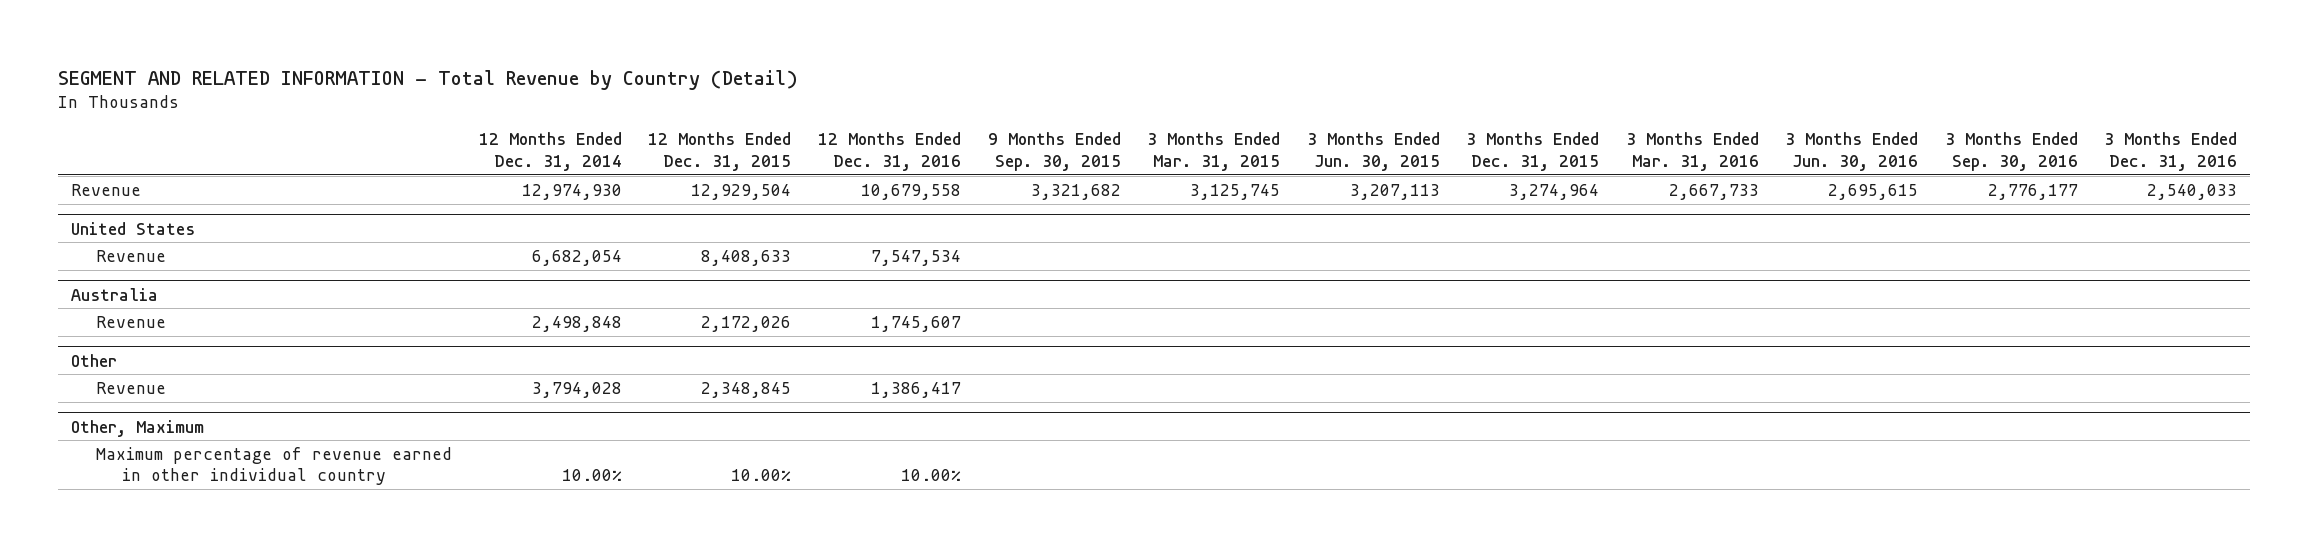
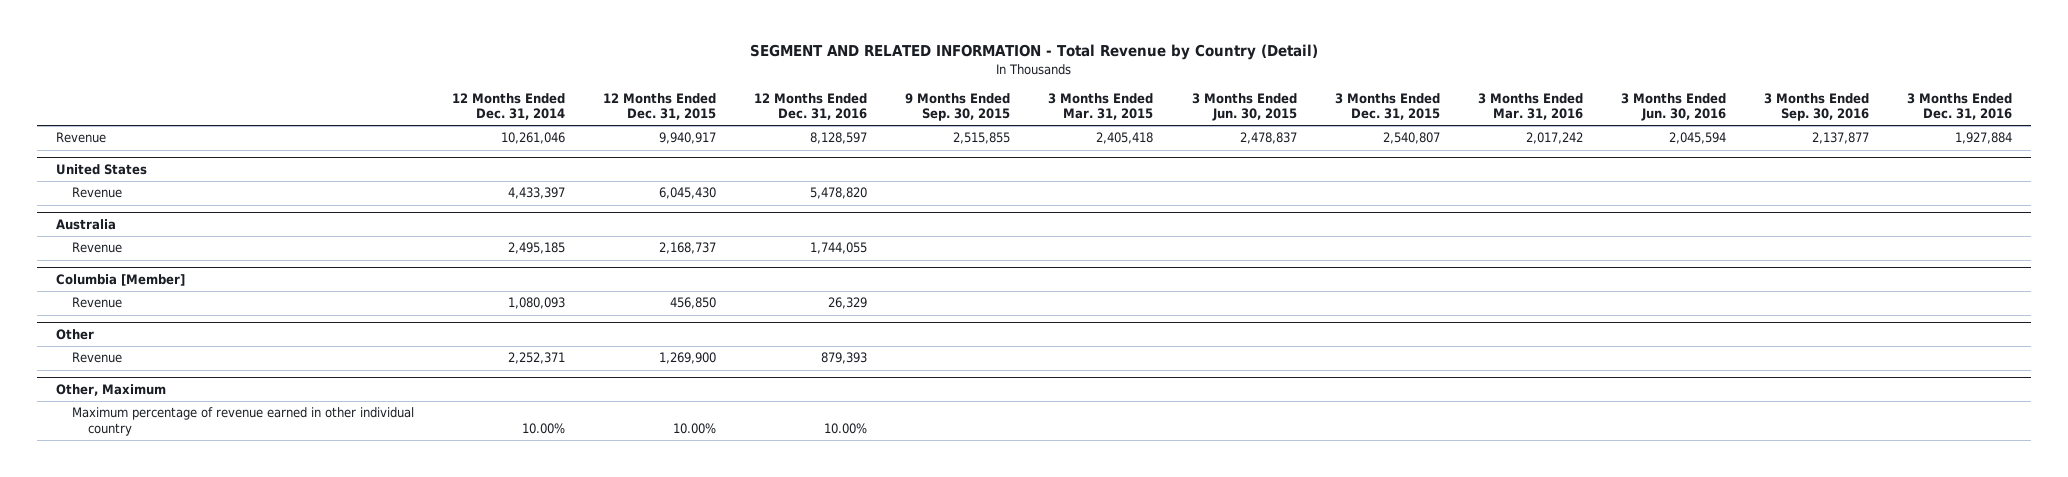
- Revenue | 12,974,930 | 12,929,504 | 10,679,558 | 3,321,682 | 3,125,745 | 3,207,113 | 3,274,964 | 2,667,733 | 2,695,615 | 2,776,177 | 2,540,033
+ Revenue | 10,261,046 | 9,940,917 | 8,128,597 | 2,515,855 | 2,405,418 | 2,478,837 | 2,540,807 | 2,017,242 | 2,045,594 | 2,137,877 | 1,927,884
@ United States
- Revenue | 6,682,054 | 8,408,633 | 7,547,534 | | | | | | | |
+ Revenue | 4,433,397 | 6,045,430 | 5,478,820 | | | | | | | |
@ Australia
- Revenue | 2,498,848 | 2,172,026 | 1,745,607 | | | | | | | |
+ Revenue | 2,495,185 | 2,168,737 | 1,744,055 | | | | | | | |
+ Columbia [Member]
+ Revenue | 1,080,093 | 456,850 | 26,329 | | | | | | | |
@ Other
- Revenue | 3,794,028 | 2,348,845 | 1,386,417 | | | | | | | |
+ Revenue | 2,252,371 | 1,269,900 | 879,393 | | | | | | | |

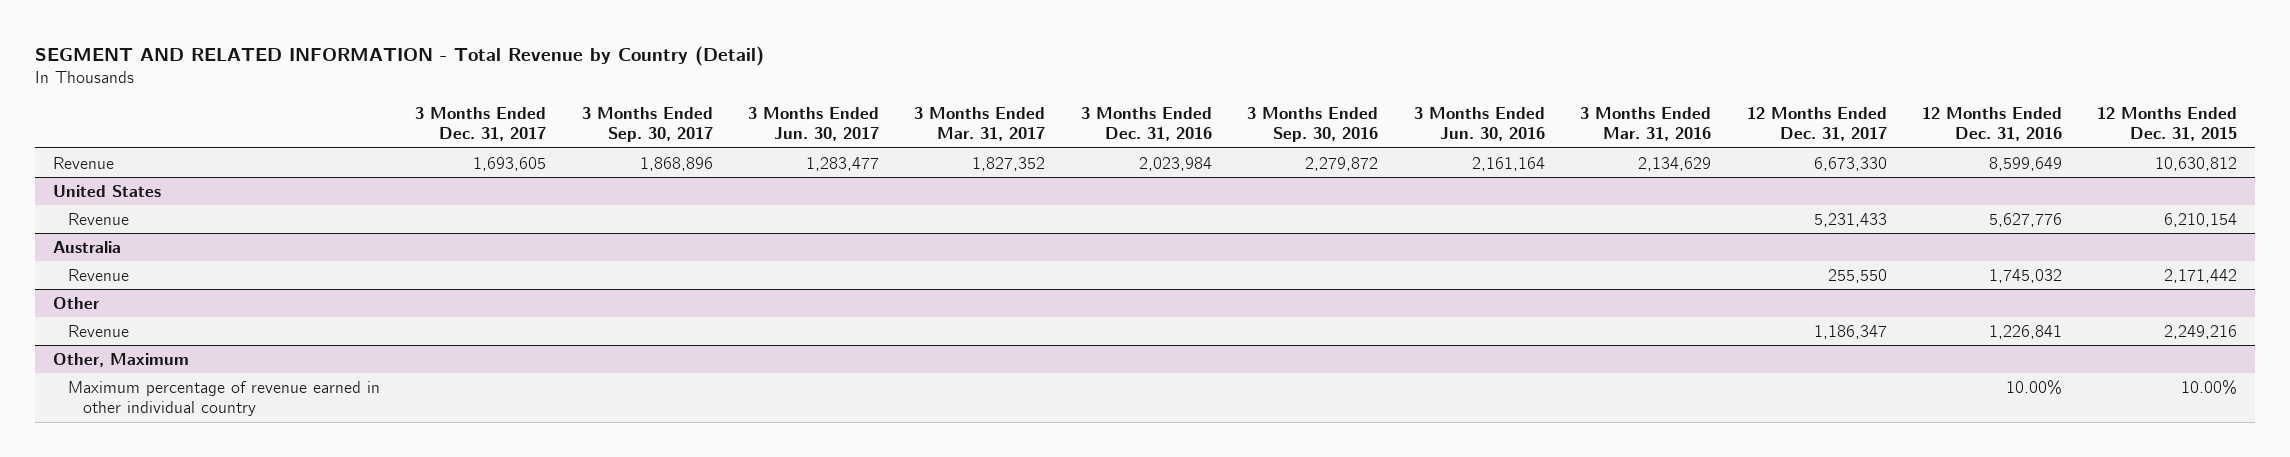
- | 12 Months Ended Dec. 31, 2014 | 12 Months Ended Dec. 31, 2015 | 12 Months Ended Dec. 31, 2016 | 9 Months Ended Sep. 30, 2015 | 3 Months Ended Mar. 31, 2015 | 3 Months Ended Jun. 30, 2015 | 3 Months Ended Dec. 31, 2015 | 3 Months Ended Mar. 31, 2016 | 3 Months Ended Jun. 30, 2016 | 3 Months Ended Sep. 30, 2016 | 3 Months Ended Dec. 31, 2016
+ | 3 Months Ended Dec. 31, 2017 | 3 Months Ended Sep. 30, 2017 | 3 Months Ended Jun. 30, 2017 | 3 Months Ended Mar. 31, 2017 | 3 Months Ended Dec. 31, 2016 | 3 Months Ended Sep. 30, 2016 | 3 Months Ended Jun. 30, 2016 | 3 Months Ended Mar. 31, 2016 | 12 Months Ended Dec. 31, 2017 | 12 Months Ended Dec. 31, 2016 | 12 Months Ended Dec. 31, 2015
- Revenue | 10,261,046 | 9,940,917 | 8,128,597 | 2,515,855 | 2,405,418 | 2,478,837 | 2,540,807 | 2,017,242 | 2,045,594 | 2,137,877 | 1,927,884
+ Revenue | 1,693,605 | 1,868,896 | 1,283,477 | 1,827,352 | 2,023,984 | 2,279,872 | 2,161,164 | 2,134,629 | 6,673,330 | 8,599,649 | 10,630,812
@ United States
- Revenue | 4,433,397 | 6,045,430 | 5,478,820 | | | | | | | |
+ Revenue | | | | | | | | | 5,231,433 | 5,627,776 | 6,210,154
@ Australia
- Revenue | 2,495,185 | 2,168,737 | 1,744,055 | | | | | | | |
- Columbia [Member]
- Revenue | 1,080,093 | 456,850 | 26,329 | | | | | | | |
@ Australia
+ Revenue | | | | | | | | | 255,550 | 1,745,032 | 2,171,442
@ Other
- Revenue | 2,252,371 | 1,269,900 | 879,393 | | | | | | | |
+ Revenue | | | | | | | | | 1,186,347 | 1,226,841 | 2,249,216

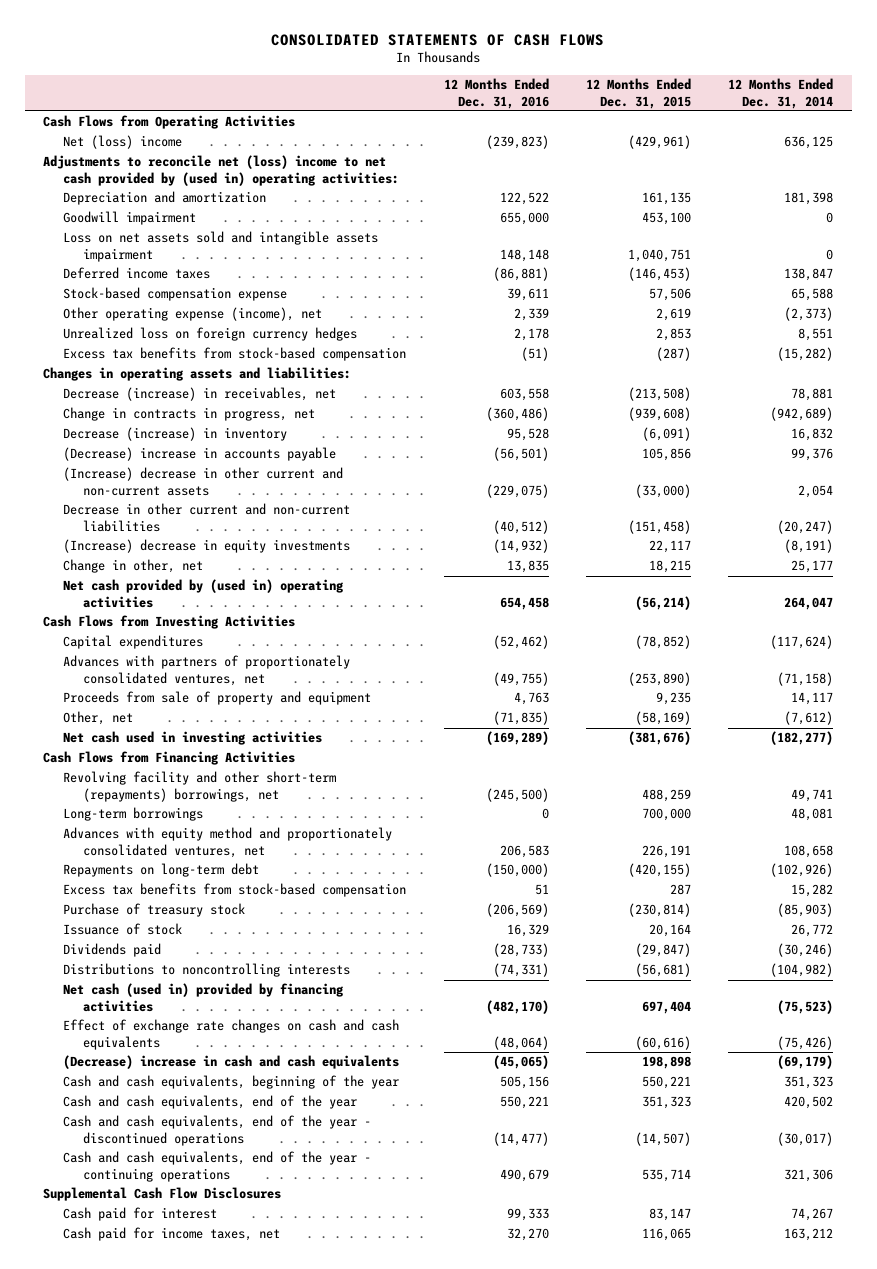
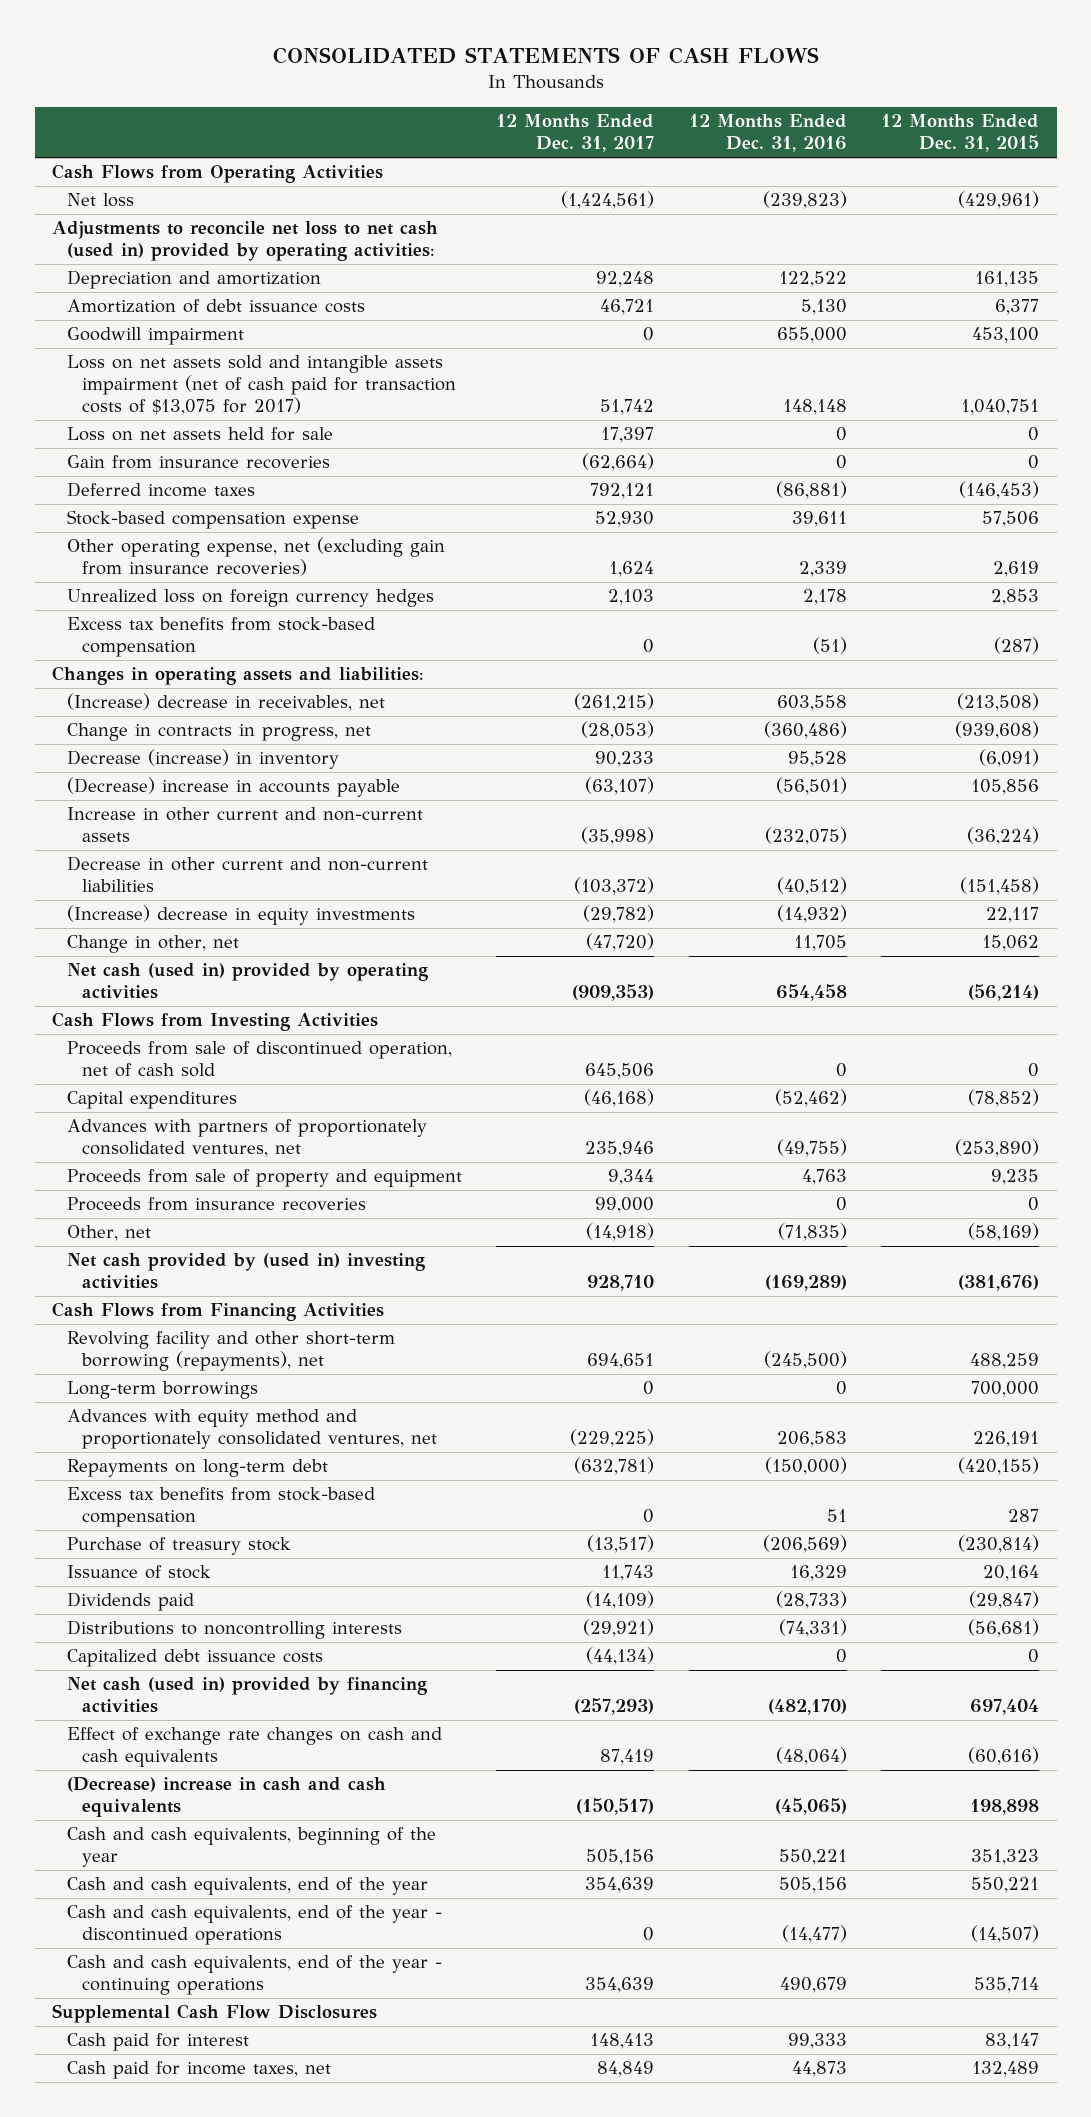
- | 12 Months Ended Dec. 31, 2016 | 12 Months Ended Dec. 31, 2015 | 12 Months Ended Dec. 31, 2014
+ | 12 Months Ended Dec. 31, 2017 | 12 Months Ended Dec. 31, 2016 | 12 Months Ended Dec. 31, 2015
- Net (loss) income | (239,823) | (429,961) | 636,125
- Adjustments to reconcile net (loss) income to net cash provided by (used in) operating activities:
+ Net loss | (1,424,561) | (239,823) | (429,961)
+ Adjustments to reconcile net loss to net cash (used in) provided by operating activities:
+ Amortization of debt issuance costs | 46,721 | 5,130 | 6,377
- Loss on net assets sold and intangible assets impairment | 148,148 | 1,040,751 | 0
+ Loss on net assets sold and intangible assets impairment (net of cash paid for transaction costs of $13,075 for 2017) | 51,742 | 148,148 | 1,040,751
+ Loss on net assets held for sale | 17,397 | 0 | 0
+ Gain from insurance recoveries | (62,664) | 0 | 0
- Other operating expense (income), net | 2,339 | 2,619 | (2,373)
+ Other operating expense, net (excluding gain from insurance recoveries) | 1,624 | 2,339 | 2,619
- Decrease (increase) in receivables, net | 603,558 | (213,508) | 78,881
+ (Increase) decrease in receivables, net | (261,215) | 603,558 | (213,508)
- (Increase) decrease in other current and non-current assets | (229,075) | (33,000) | 2,054
+ Increase in other current and non-current assets | (35,998) | (232,075) | (36,224)
- Change in other, net | 13,835 | 18,215 | 25,177
- Net cash provided by (used in) operating activities | 654,458 | (56,214) | 264,047
+ Change in other, net | (47,720) | 11,705 | 15,062
+ Net cash (used in) provided by operating activities | (909,353) | 654,458 | (56,214)
+ Proceeds from sale of discontinued operation, net of cash sold | 645,506 | 0 | 0
+ Proceeds from insurance recoveries | 99,000 | 0 | 0
- Net cash used in investing activities | (169,289) | (381,676) | (182,277)
+ Net cash provided by (used in) investing activities | 928,710 | (169,289) | (381,676)
- Revolving facility and other short-term (repayments) borrowings, net | (245,500) | 488,259 | 49,741
+ Revolving facility and other short-term borrowing (repayments), net | 694,651 | (245,500) | 488,259
+ Capitalized debt issuance costs | (44,134) | 0 | 0
- Cash and cash equivalents, beginning of the year | 505,156 | 550,221 | 351,323
- Cash and cash equivalents, end of the year | 550,221 | 351,323 | 420,502
+ Cash and cash equivalents, beginning of the year | 505,156 | 550,221 | 351,323
+ Cash and cash equivalents, end of the year | 354,639 | 505,156 | 550,221
- Cash paid for income taxes, net | 32,270 | 116,065 | 163,212
+ Cash paid for income taxes, net | 84,849 | 44,873 | 132,489

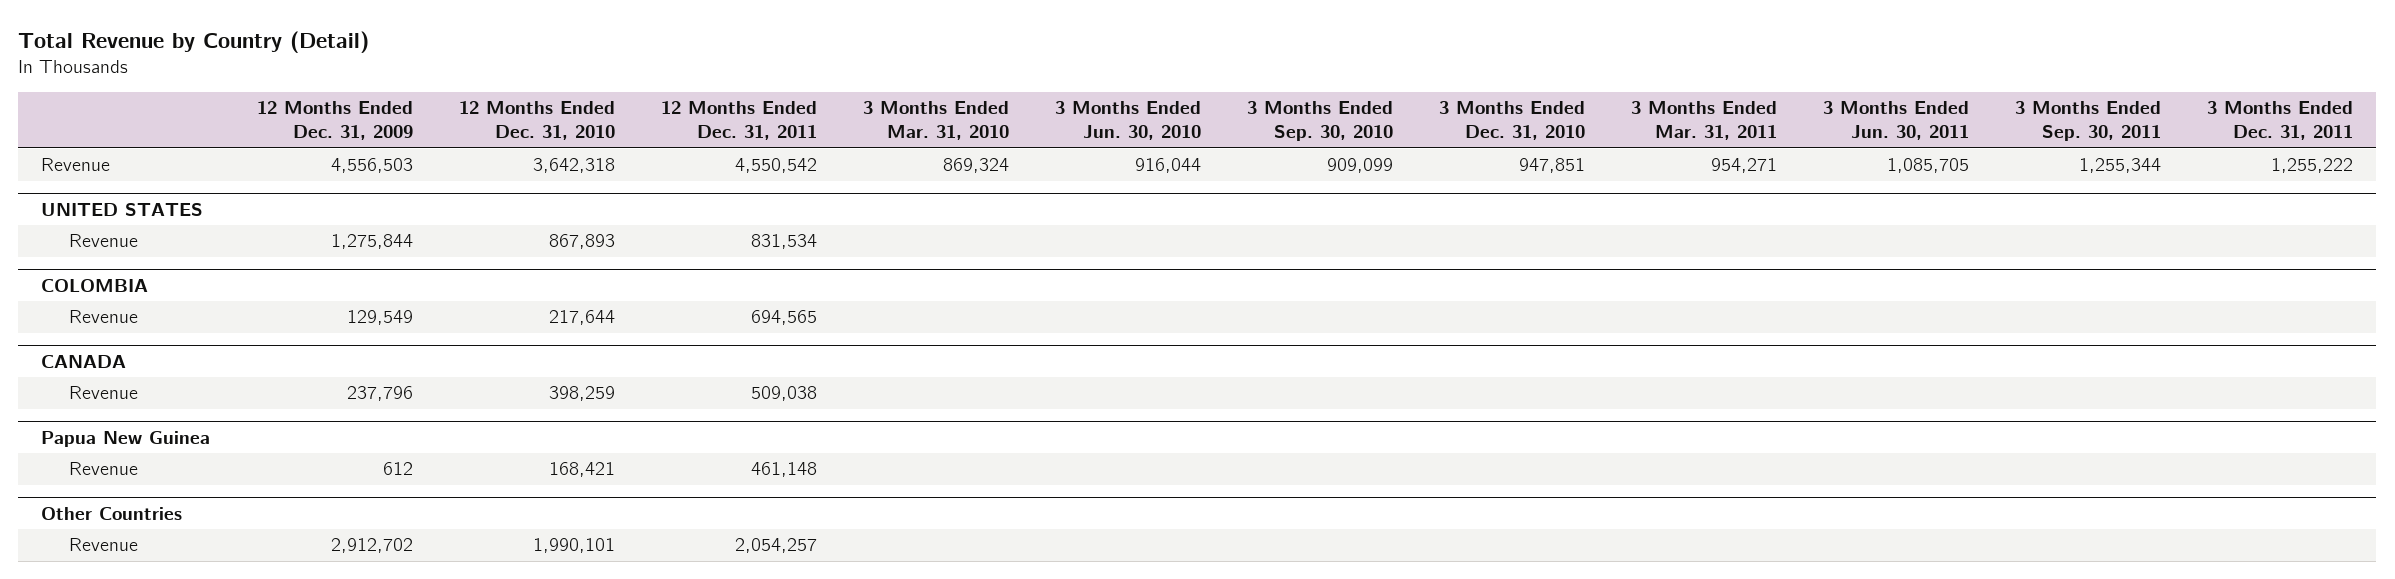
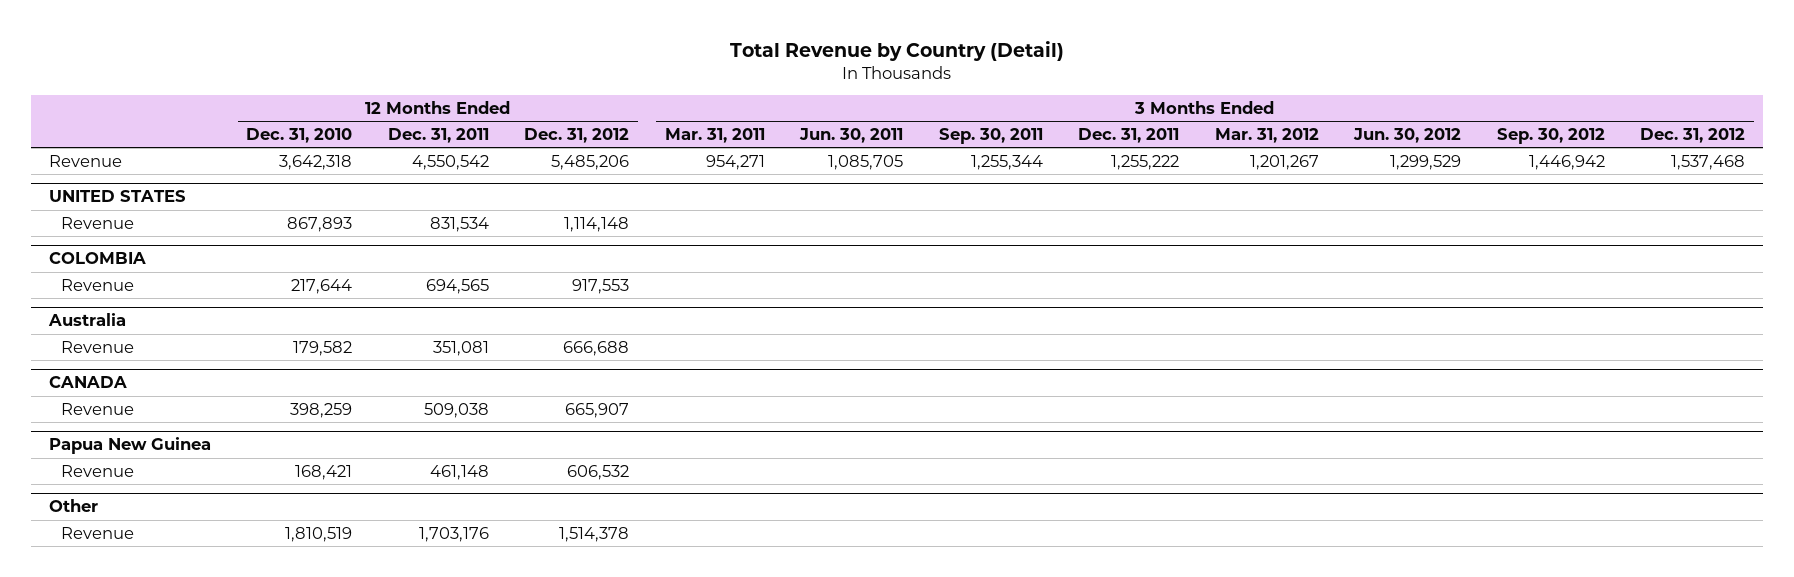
- | 12 Months Ended Dec. 31, 2009 | 12 Months Ended Dec. 31, 2010 | 12 Months Ended Dec. 31, 2011 | 3 Months Ended Mar. 31, 2010 | 3 Months Ended Jun. 30, 2010 | 3 Months Ended Sep. 30, 2010 | 3 Months Ended Dec. 31, 2010 | 3 Months Ended Mar. 31, 2011 | 3 Months Ended Jun. 30, 2011 | 3 Months Ended Sep. 30, 2011 | 3 Months Ended Dec. 31, 2011
+ | 12 Months Ended Dec. 31, 2010 | 12 Months Ended Dec. 31, 2011 | 12 Months Ended Dec. 31, 2012 | 3 Months Ended Mar. 31, 2011 | 3 Months Ended Jun. 30, 2011 | 3 Months Ended Sep. 30, 2011 | 3 Months Ended Dec. 31, 2011 | 3 Months Ended Mar. 31, 2012 | 3 Months Ended Jun. 30, 2012 | 3 Months Ended Sep. 30, 2012 | 3 Months Ended Dec. 31, 2012
+ Australia
+ Revenue | 179,582 | 351,081 | 666,688 | | | | | | | |
- Other Countries
- Revenue | 2,912,702 | 1,990,101 | 2,054,257 | | | | | | | |
+ Other
+ Revenue | 1,810,519 | 1,703,176 | 1,514,378 | | | | | | | |

